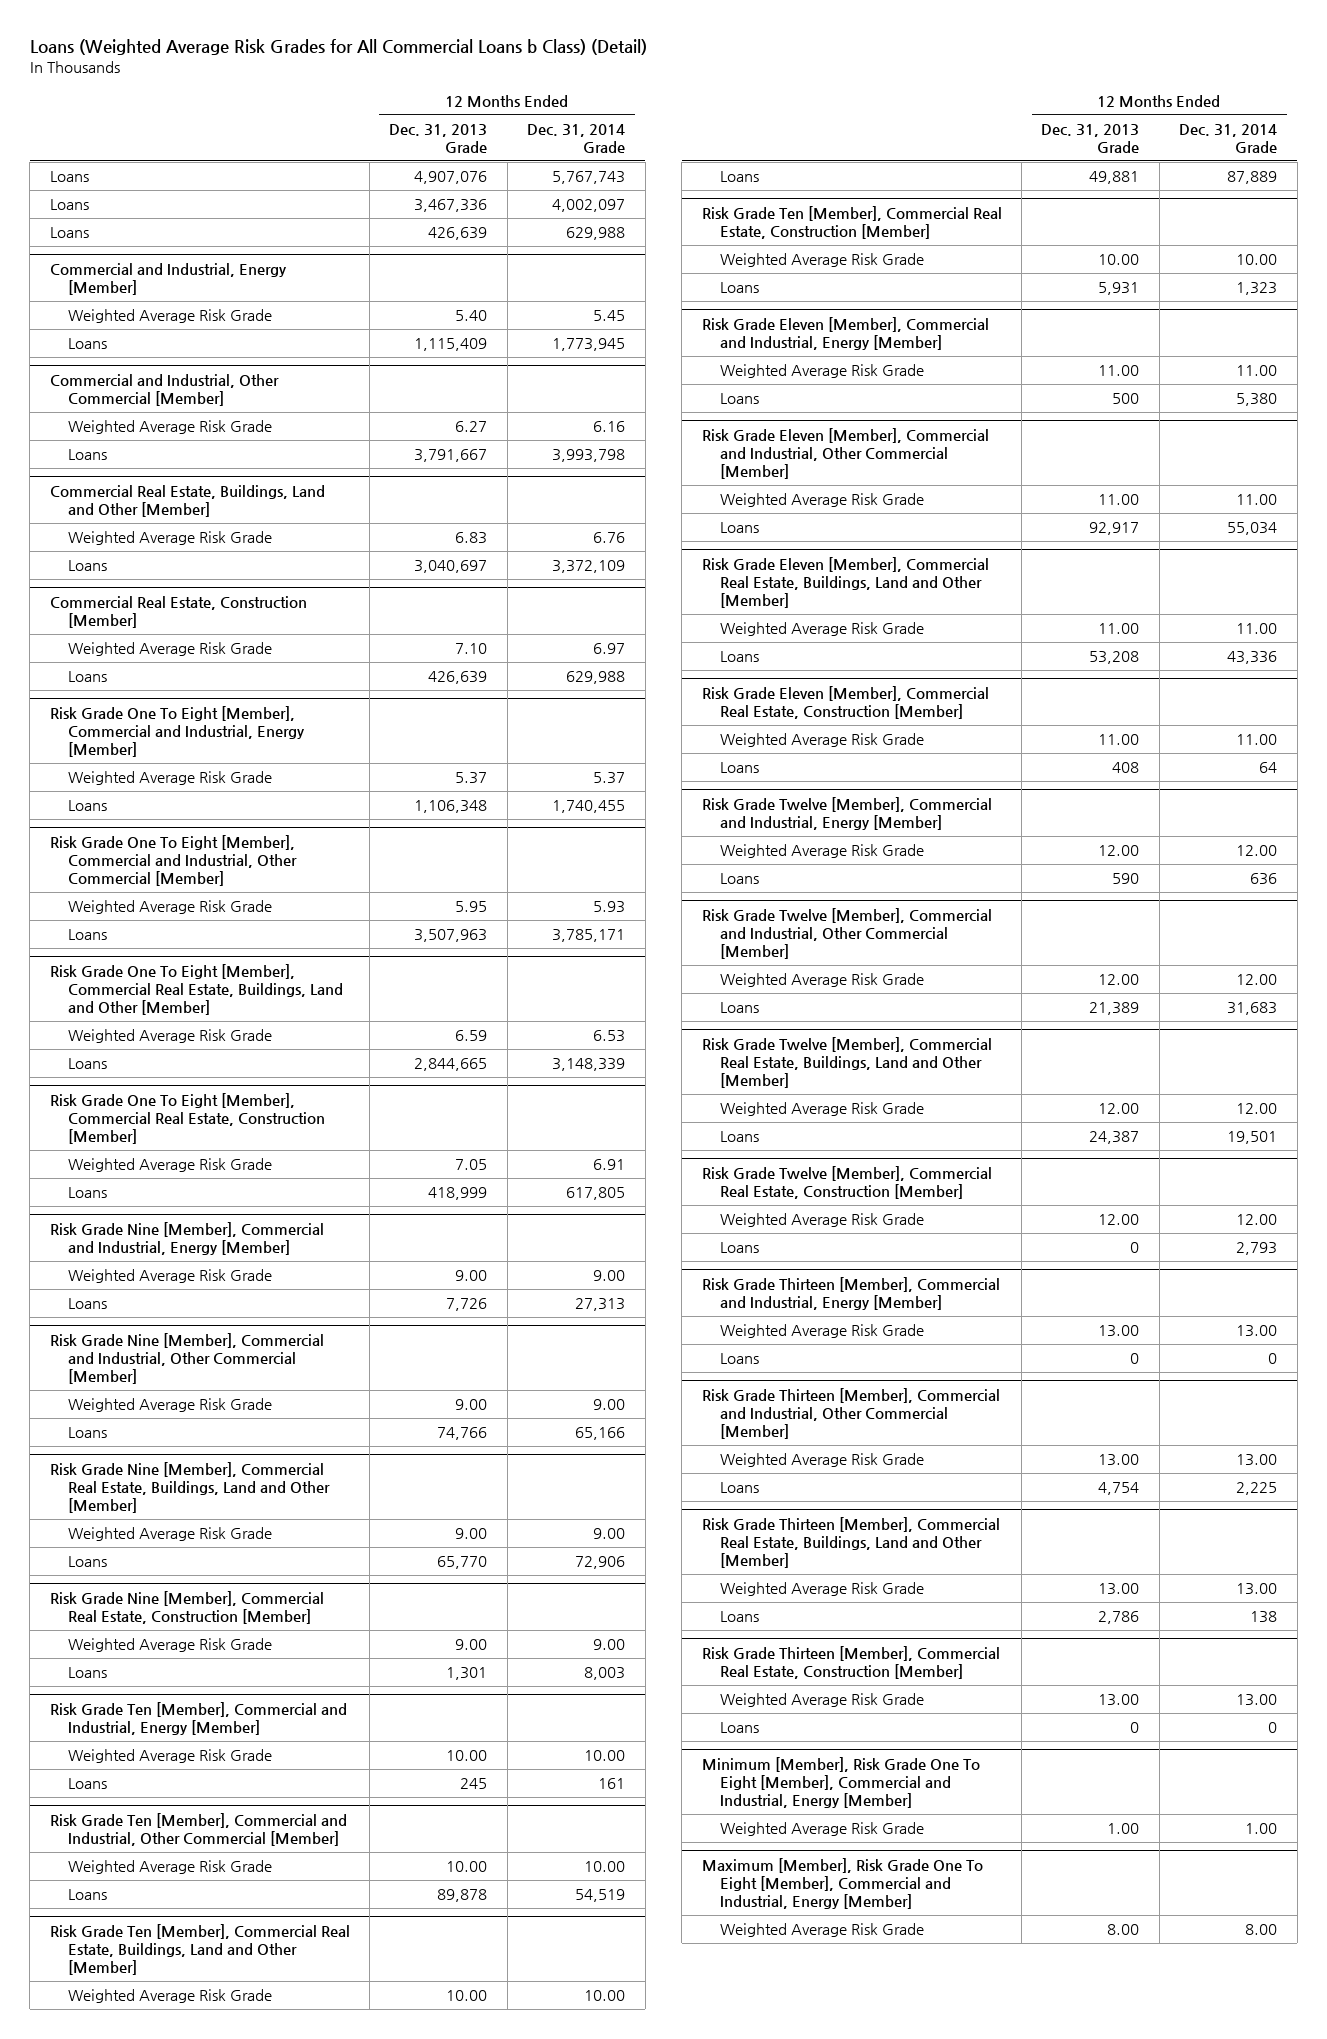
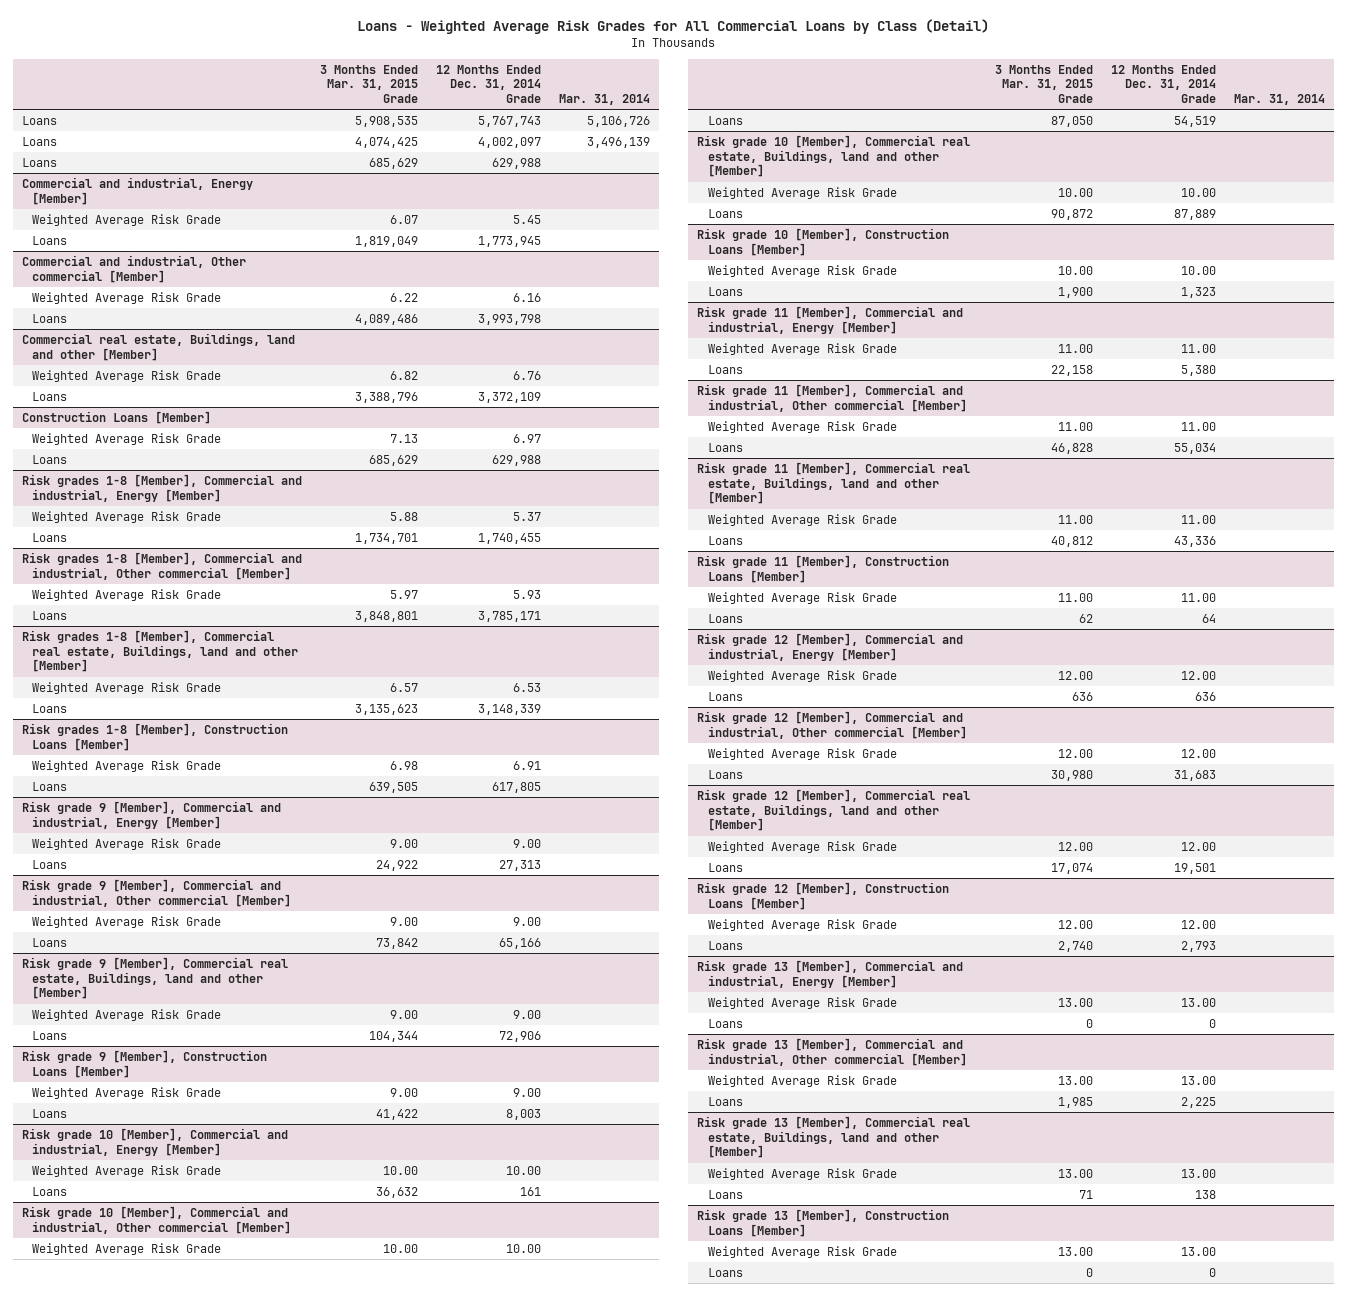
- Loans (Weighted Average Risk Grades for All Commercial Loans b Class) (Detail)
+ Loans - Weighted Average Risk Grades for All Commercial Loans by Class (Detail)
- | 12 Months Ended Dec. 31, 2013 Grade | 12 Months Ended Dec. 31, 2014 Grade
+ | 3 Months Ended Mar. 31, 2015 Grade | 12 Months Ended Dec. 31, 2014 Grade | Mar. 31, 2014
- Commercial and Industrial, Energy [Member]
+ Commercial and industrial, Energy [Member]
- Commercial and Industrial, Other Commercial [Member]
+ Commercial and industrial, Other commercial [Member]
- Commercial Real Estate, Buildings, Land and Other [Member]
+ Commercial real estate, Buildings, land and other [Member]
- Commercial Real Estate, Construction [Member]
+ Construction Loans [Member]
- Risk Grade One To Eight [Member], Commercial and Industrial, Energy [Member]
+ Risk grades 1-8 [Member], Commercial and industrial, Energy [Member]
- Risk Grade One To Eight [Member], Commercial and Industrial, Other Commercial [Member]
+ Risk grades 1-8 [Member], Commercial and industrial, Other commercial [Member]
- Risk Grade One To Eight [Member], Commercial Real Estate, Buildings, Land and Other [Member]
+ Risk grades 1-8 [Member], Commercial real estate, Buildings, land and other [Member]
- Risk Grade One To Eight [Member], Commercial Real Estate, Construction [Member]
+ Risk grades 1-8 [Member], Construction Loans [Member]
- Risk Grade Nine [Member], Commercial and Industrial, Energy [Member]
+ Risk grade 9 [Member], Commercial and industrial, Energy [Member]
- Risk Grade Nine [Member], Commercial and Industrial, Other Commercial [Member]
+ Risk grade 9 [Member], Commercial and industrial, Other commercial [Member]
- Risk Grade Nine [Member], Commercial Real Estate, Buildings, Land and Other [Member]
+ Risk grade 9 [Member], Commercial real estate, Buildings, land and other [Member]
- Risk Grade Nine [Member], Commercial Real Estate, Construction [Member]
+ Risk grade 9 [Member], Construction Loans [Member]
- Risk Grade Ten [Member], Commercial and Industrial, Energy [Member]
+ Risk grade 10 [Member], Commercial and industrial, Energy [Member]
- Risk Grade Ten [Member], Commercial and Industrial, Other Commercial [Member]
+ Risk grade 10 [Member], Commercial and industrial, Other commercial [Member]
- Risk Grade Ten [Member], Commercial Real Estate, Buildings, Land and Other [Member]
+ Risk grade 10 [Member], Commercial real estate, Buildings, land and other [Member]
- Risk Grade Ten [Member], Commercial Real Estate, Construction [Member]
+ Risk grade 10 [Member], Construction Loans [Member]
- Risk Grade Eleven [Member], Commercial and Industrial, Energy [Member]
+ Risk grade 11 [Member], Commercial and industrial, Energy [Member]
- Risk Grade Eleven [Member], Commercial and Industrial, Other Commercial [Member]
+ Risk grade 11 [Member], Commercial and industrial, Other commercial [Member]
- Risk Grade Eleven [Member], Commercial Real Estate, Buildings, Land and Other [Member]
+ Risk grade 11 [Member], Commercial real estate, Buildings, land and other [Member]
- Risk Grade Eleven [Member], Commercial Real Estate, Construction [Member]
+ Risk grade 11 [Member], Construction Loans [Member]
- Risk Grade Twelve [Member], Commercial and Industrial, Energy [Member]
+ Risk grade 12 [Member], Commercial and industrial, Energy [Member]
- Risk Grade Twelve [Member], Commercial and Industrial, Other Commercial [Member]
+ Risk grade 12 [Member], Commercial and industrial, Other commercial [Member]
- Risk Grade Twelve [Member], Commercial Real Estate, Buildings, Land and Other [Member]
+ Risk grade 12 [Member], Commercial real estate, Buildings, land and other [Member]
- Risk Grade Twelve [Member], Commercial Real Estate, Construction [Member]
+ Risk grade 12 [Member], Construction Loans [Member]
- Risk Grade Thirteen [Member], Commercial and Industrial, Energy [Member]
+ Risk grade 13 [Member], Commercial and industrial, Energy [Member]
- Risk Grade Thirteen [Member], Commercial and Industrial, Other Commercial [Member]
+ Risk grade 13 [Member], Commercial and industrial, Other commercial [Member]
- Risk Grade Thirteen [Member], Commercial Real Estate, Buildings, Land and Other [Member]
+ Risk grade 13 [Member], Commercial real estate, Buildings, land and other [Member]
- Risk Grade Thirteen [Member], Commercial Real Estate, Construction [Member]
+ Risk grade 13 [Member], Construction Loans [Member]
- Minimum [Member], Risk Grade One To Eight [Member], Commercial and Industrial, Energy [Member]
- Weighted Average Risk Grade | 1.00 | 1.00
- Maximum [Member], Risk Grade One To Eight [Member], Commercial and Industrial, Energy [Member]
- Weighted Average Risk Grade | 8.00 | 8.00

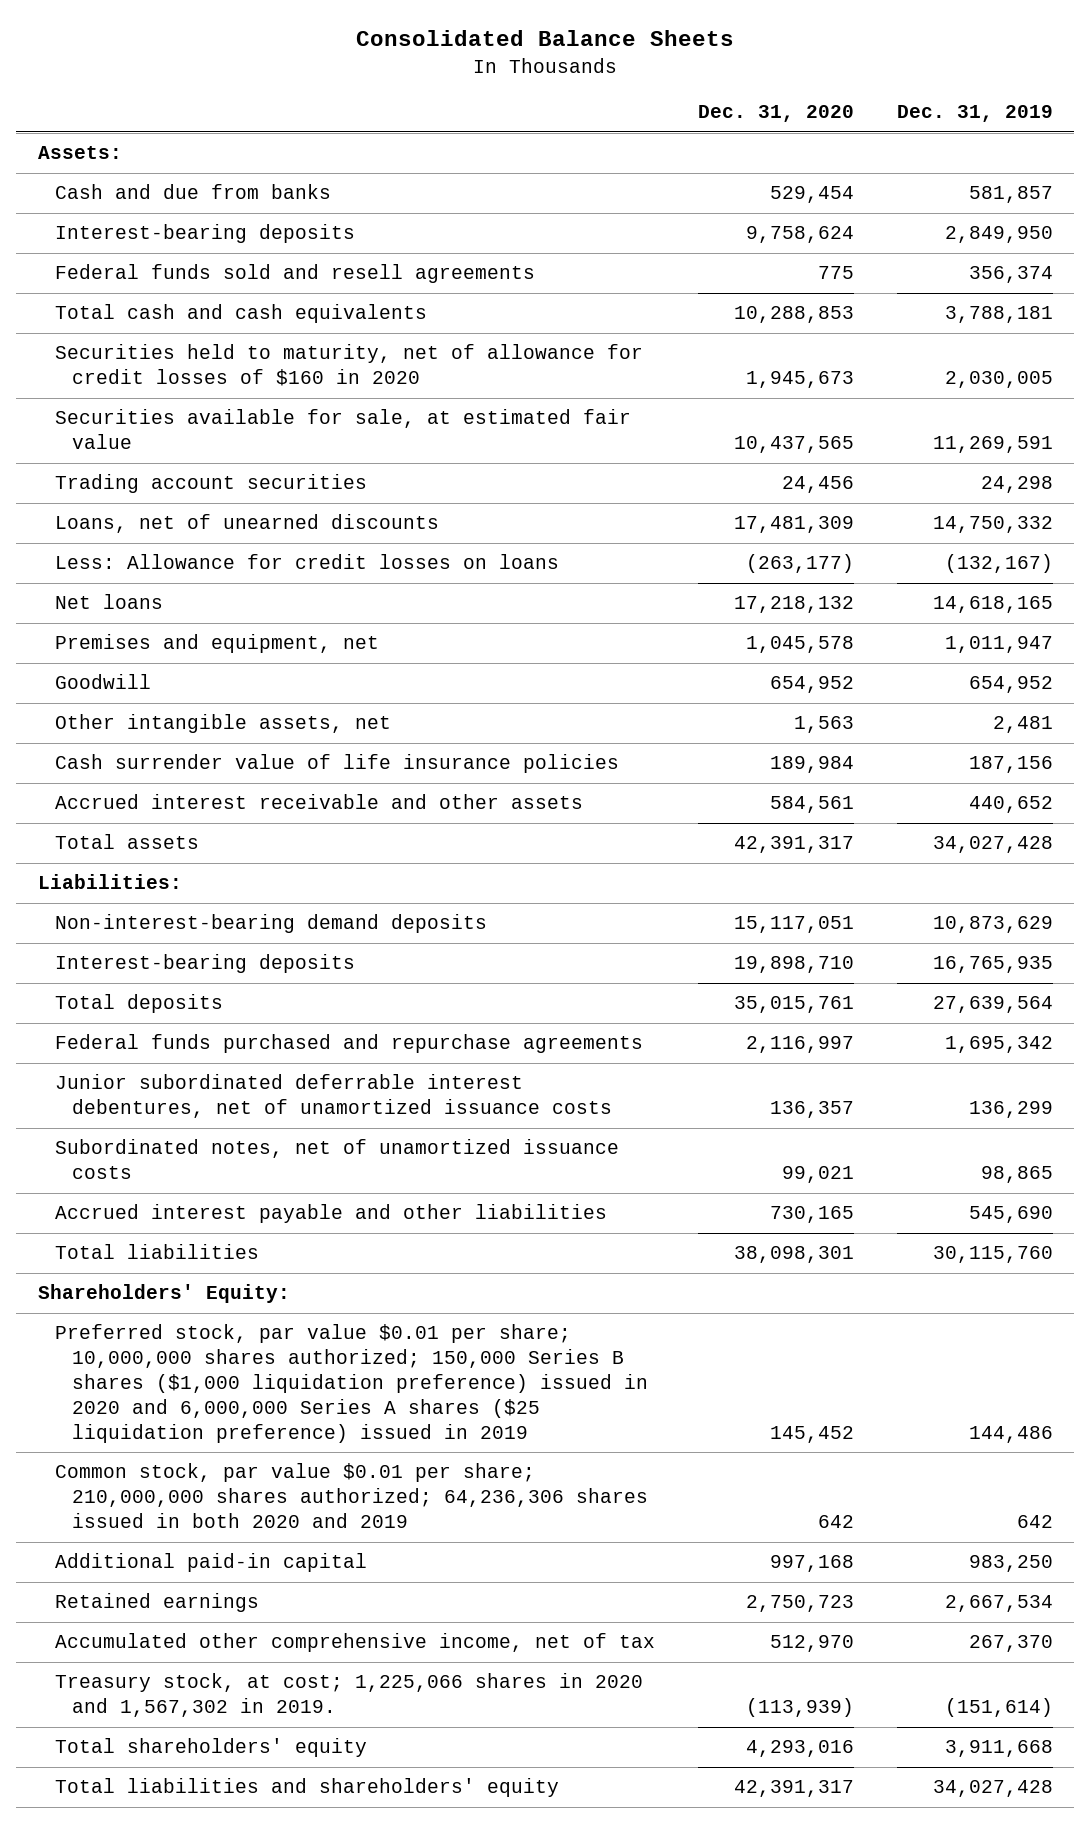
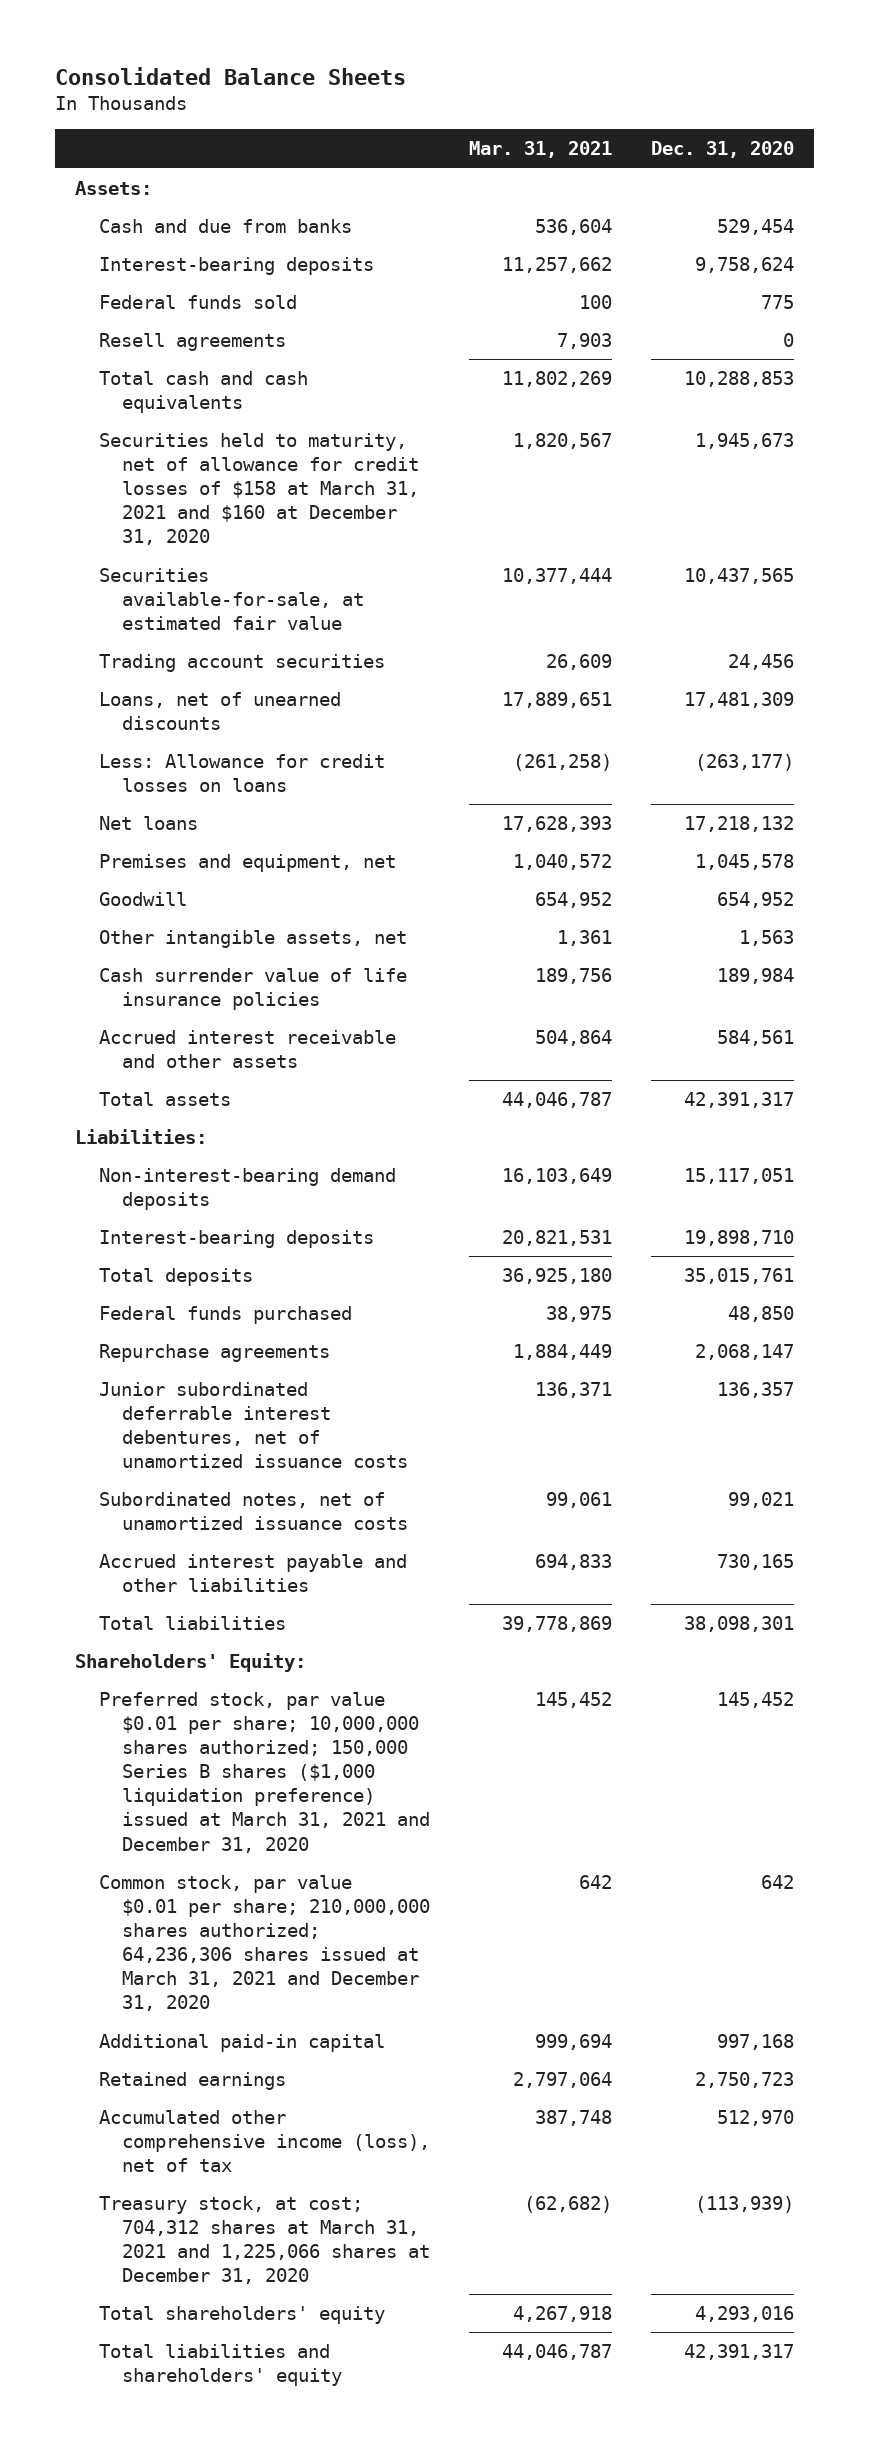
- | Dec. 31, 2020 | Dec. 31, 2019
+ | Mar. 31, 2021 | Dec. 31, 2020
- Federal funds sold and resell agreements | 775 | 356,374
+ Federal funds sold | 100 | 775
+ Resell agreements | 7,903 | 0
- Securities held to maturity, net of allowance for credit losses of $160 in 2020 | 1,945,673 | 2,030,005
- Securities available for sale, at estimated fair value | 10,437,565 | 11,269,591
+ Securities held to maturity, net of allowance for credit losses of $158 at March 31, 2021 and $160 at December 31, 2020 | 1,820,567 | 1,945,673
+ Securities available-for-sale, at estimated fair value | 10,377,444 | 10,437,565
- Federal funds purchased and repurchase agreements | 2,116,997 | 1,695,342
+ Federal funds purchased | 38,975 | 48,850
+ Repurchase agreements | 1,884,449 | 2,068,147
- Preferred stock, par value $0.01 per share; 10,000,000 shares authorized; 150,000 Series B shares ($1,000 liquidation preference) issued in 2020 and 6,000,000 Series A shares ($25 liquidation preference) issued in 2019 | 145,452 | 144,486
- Common stock, par value $0.01 per share; 210,000,000 shares authorized; 64,236,306 shares issued in both 2020 and 2019 | 642 | 642
+ Preferred stock, par value $0.01 per share; 10,000,000 shares authorized; 150,000 Series B shares ($1,000 liquidation preference) issued at March 31, 2021 and December 31, 2020 | 145,452 | 145,452
+ Common stock, par value $0.01 per share; 210,000,000 shares authorized; 64,236,306 shares issued at March 31, 2021 and December 31, 2020 | 642 | 642
- Accumulated other comprehensive income, net of tax | 512,970 | 267,370
- Treasury stock, at cost; 1,225,066 shares in 2020 and 1,567,302 in 2019. | (113,939) | (151,614)
+ Accumulated other comprehensive income (loss), net of tax | 387,748 | 512,970
+ Treasury stock, at cost; 704,312 shares at March 31, 2021 and 1,225,066 shares at December 31, 2020 | (62,682) | (113,939)

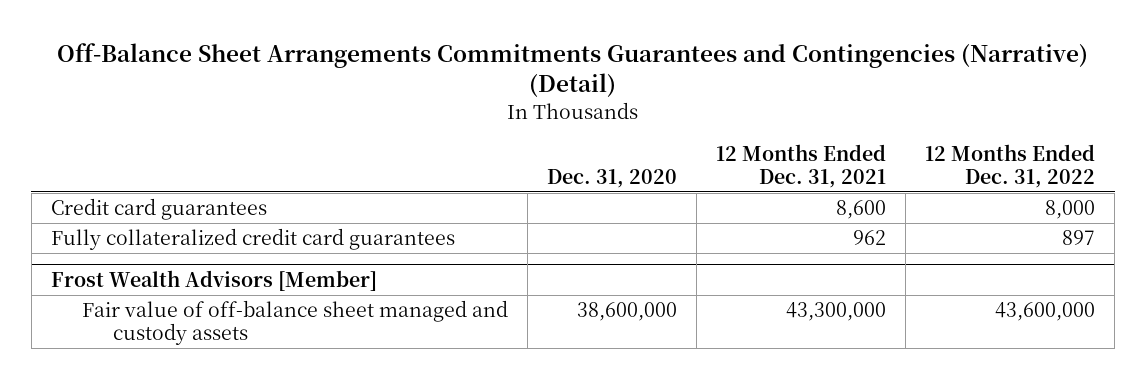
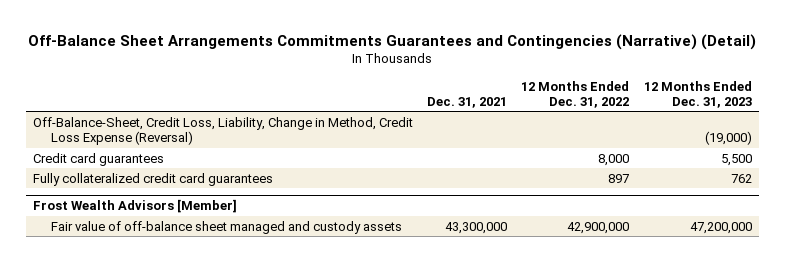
- | Dec. 31, 2020 | 12 Months Ended Dec. 31, 2021 | 12 Months Ended Dec. 31, 2022
+ | Dec. 31, 2021 | 12 Months Ended Dec. 31, 2022 | 12 Months Ended Dec. 31, 2023
+ Off-Balance-Sheet, Credit Loss, Liability, Change in Method, Credit Loss Expense (Reversal) | | | (19,000)
@ Frost Wealth Advisors [Member]
- Fair value of off-balance sheet managed and custody assets | 38,600,000 | 43,300,000 | 43,600,000
+ Fair value of off-balance sheet managed and custody assets | 43,300,000 | 42,900,000 | 47,200,000

